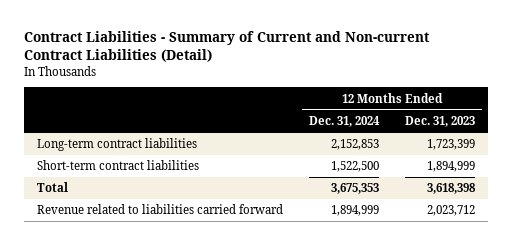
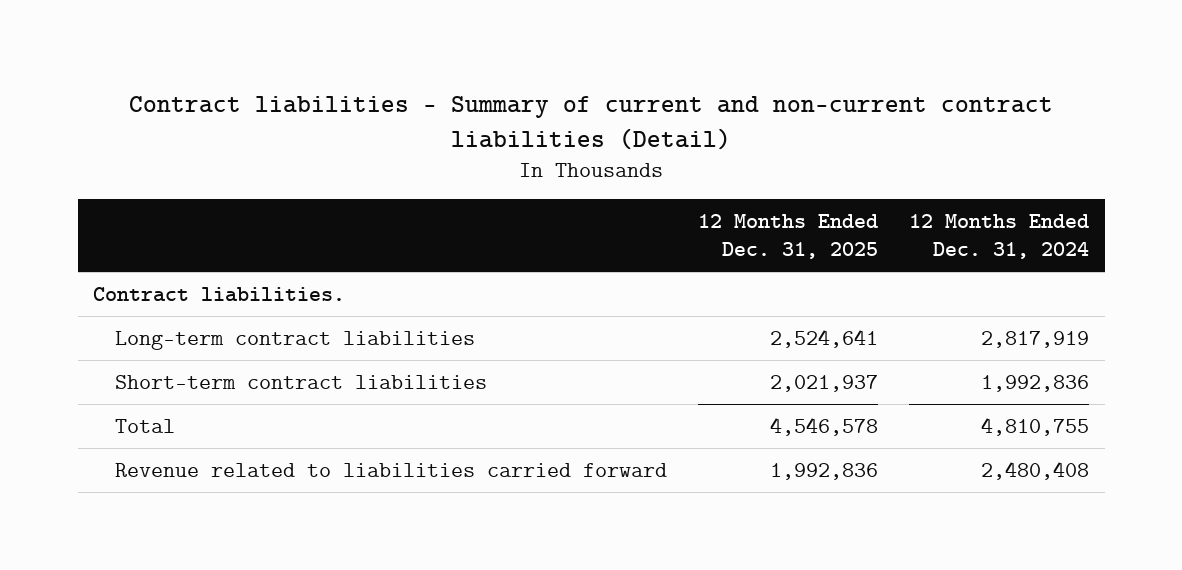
- Contract Liabilities - Summary of Current and Non-current Contract Liabilities (Detail)
+ Contract liabilities - Summary of current and non-current contract liabilities (Detail)
- | 12 Months Ended Dec. 31, 2024 | 12 Months Ended Dec. 31, 2023
+ | 12 Months Ended Dec. 31, 2025 | 12 Months Ended Dec. 31, 2024
- Long-term contract liabilities | 2,152,853 | 1,723,399
- Short-term contract liabilities | 1,522,500 | 1,894,999
- Total | 3,675,353 | 3,618,398
- Revenue related to liabilities carried forward | 1,894,999 | 2,023,712
+ Contract liabilities.
+ Long-term contract liabilities | 2,524,641 | 2,817,919
+ Short-term contract liabilities | 2,021,937 | 1,992,836
+ Total | 4,546,578 | 4,810,755
+ Revenue related to liabilities carried forward | 1,992,836 | 2,480,408

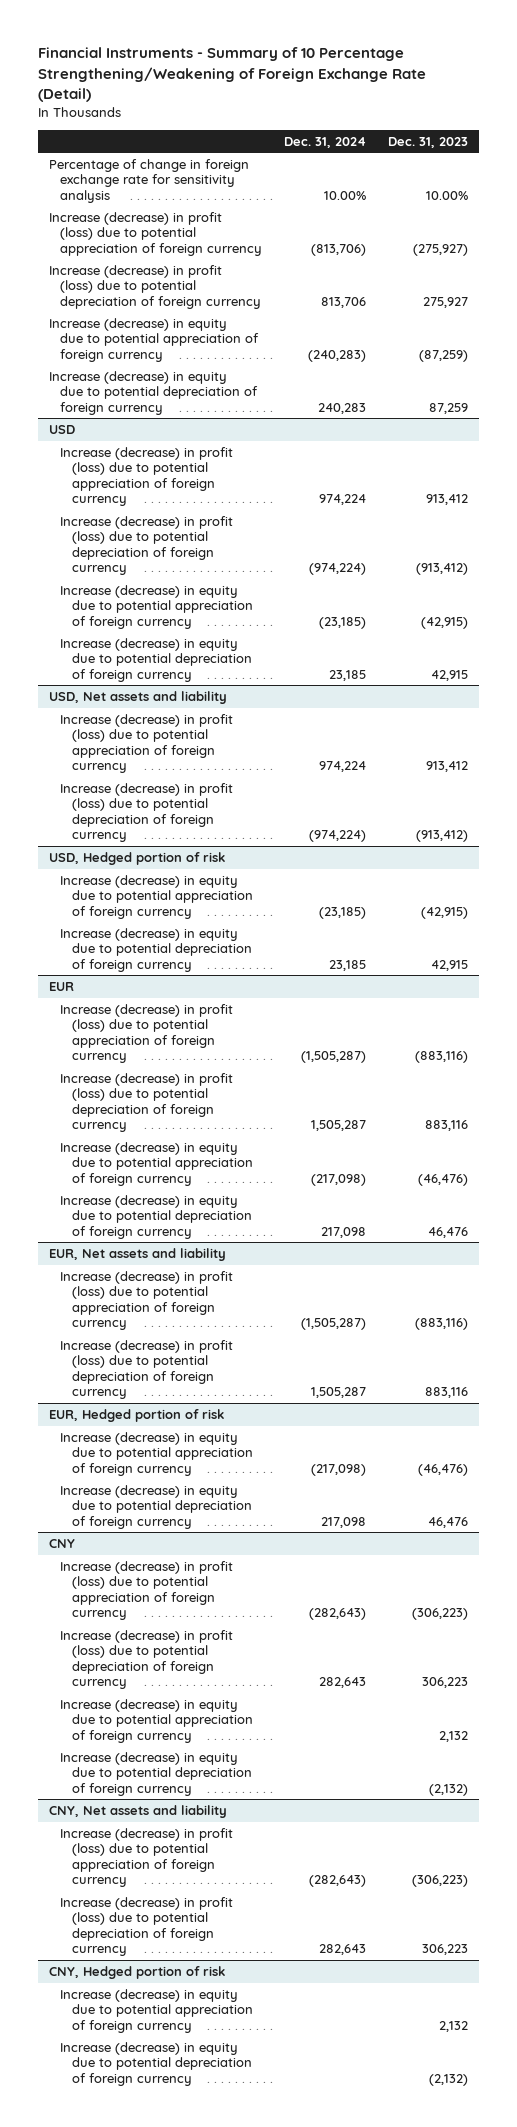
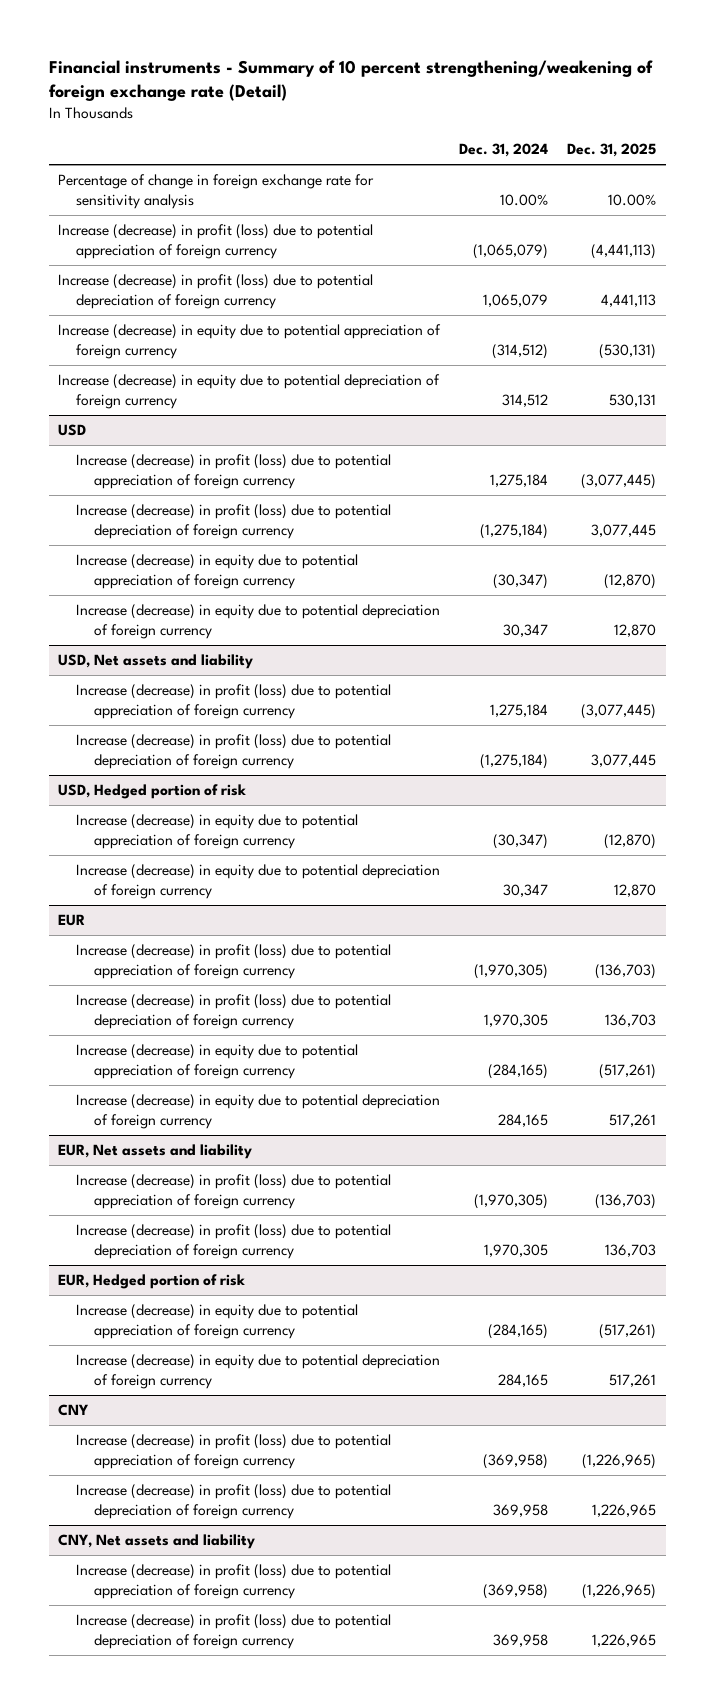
- Financial Instruments - Summary of 10 Percentage Strengthening/Weakening of Foreign Exchange Rate (Detail)
+ Financial instruments - Summary of 10 percent strengthening/weakening of foreign exchange rate (Detail)
- | Dec. 31, 2024 | Dec. 31, 2023
+ | Dec. 31, 2024 | Dec. 31, 2025
- Increase (decrease) in profit (loss) due to potential appreciation of foreign currency | (813,706) | (275,927)
- Increase (decrease) in profit (loss) due to potential depreciation of foreign currency | 813,706 | 275,927
- Increase (decrease) in equity due to potential appreciation of foreign currency | (240,283) | (87,259)
- Increase (decrease) in equity due to potential depreciation of foreign currency | 240,283 | 87,259
+ Increase (decrease) in profit (loss) due to potential appreciation of foreign currency | (1,065,079) | (4,441,113)
+ Increase (decrease) in profit (loss) due to potential depreciation of foreign currency | 1,065,079 | 4,441,113
+ Increase (decrease) in equity due to potential appreciation of foreign currency | (314,512) | (530,131)
+ Increase (decrease) in equity due to potential depreciation of foreign currency | 314,512 | 530,131
@ USD
- Increase (decrease) in profit (loss) due to potential appreciation of foreign currency | 974,224 | 913,412
- Increase (decrease) in profit (loss) due to potential depreciation of foreign currency | (974,224) | (913,412)
- Increase (decrease) in equity due to potential appreciation of foreign currency | (23,185) | (42,915)
- Increase (decrease) in equity due to potential depreciation of foreign currency | 23,185 | 42,915
+ Increase (decrease) in profit (loss) due to potential appreciation of foreign currency | 1,275,184 | (3,077,445)
+ Increase (decrease) in profit (loss) due to potential depreciation of foreign currency | (1,275,184) | 3,077,445
+ Increase (decrease) in equity due to potential appreciation of foreign currency | (30,347) | (12,870)
+ Increase (decrease) in equity due to potential depreciation of foreign currency | 30,347 | 12,870
@ USD, Net assets and liability
- Increase (decrease) in profit (loss) due to potential appreciation of foreign currency | 974,224 | 913,412
- Increase (decrease) in profit (loss) due to potential depreciation of foreign currency | (974,224) | (913,412)
+ Increase (decrease) in profit (loss) due to potential appreciation of foreign currency | 1,275,184 | (3,077,445)
+ Increase (decrease) in profit (loss) due to potential depreciation of foreign currency | (1,275,184) | 3,077,445
@ USD, Hedged portion of risk
- Increase (decrease) in equity due to potential appreciation of foreign currency | (23,185) | (42,915)
- Increase (decrease) in equity due to potential depreciation of foreign currency | 23,185 | 42,915
+ Increase (decrease) in equity due to potential appreciation of foreign currency | (30,347) | (12,870)
+ Increase (decrease) in equity due to potential depreciation of foreign currency | 30,347 | 12,870
@ EUR
- Increase (decrease) in profit (loss) due to potential appreciation of foreign currency | (1,505,287) | (883,116)
- Increase (decrease) in profit (loss) due to potential depreciation of foreign currency | 1,505,287 | 883,116
- Increase (decrease) in equity due to potential appreciation of foreign currency | (217,098) | (46,476)
- Increase (decrease) in equity due to potential depreciation of foreign currency | 217,098 | 46,476
+ Increase (decrease) in profit (loss) due to potential appreciation of foreign currency | (1,970,305) | (136,703)
+ Increase (decrease) in profit (loss) due to potential depreciation of foreign currency | 1,970,305 | 136,703
+ Increase (decrease) in equity due to potential appreciation of foreign currency | (284,165) | (517,261)
+ Increase (decrease) in equity due to potential depreciation of foreign currency | 284,165 | 517,261
@ EUR, Net assets and liability
- Increase (decrease) in profit (loss) due to potential appreciation of foreign currency | (1,505,287) | (883,116)
- Increase (decrease) in profit (loss) due to potential depreciation of foreign currency | 1,505,287 | 883,116
+ Increase (decrease) in profit (loss) due to potential appreciation of foreign currency | (1,970,305) | (136,703)
+ Increase (decrease) in profit (loss) due to potential depreciation of foreign currency | 1,970,305 | 136,703
@ EUR, Hedged portion of risk
- Increase (decrease) in equity due to potential appreciation of foreign currency | (217,098) | (46,476)
- Increase (decrease) in equity due to potential depreciation of foreign currency | 217,098 | 46,476
+ Increase (decrease) in equity due to potential appreciation of foreign currency | (284,165) | (517,261)
+ Increase (decrease) in equity due to potential depreciation of foreign currency | 284,165 | 517,261
@ CNY
- Increase (decrease) in profit (loss) due to potential appreciation of foreign currency | (282,643) | (306,223)
- Increase (decrease) in profit (loss) due to potential depreciation of foreign currency | 282,643 | 306,223
- Increase (decrease) in equity due to potential appreciation of foreign currency | | 2,132
- Increase (decrease) in equity due to potential depreciation of foreign currency | | (2,132)
+ Increase (decrease) in profit (loss) due to potential appreciation of foreign currency | (369,958) | (1,226,965)
+ Increase (decrease) in profit (loss) due to potential depreciation of foreign currency | 369,958 | 1,226,965
@ CNY, Net assets and liability
- Increase (decrease) in profit (loss) due to potential appreciation of foreign currency | (282,643) | (306,223)
- Increase (decrease) in profit (loss) due to potential depreciation of foreign currency | 282,643 | 306,223
- CNY, Hedged portion of risk
- Increase (decrease) in equity due to potential appreciation of foreign currency | | 2,132
- Increase (decrease) in equity due to potential depreciation of foreign currency | | (2,132)
@ CNY, Net assets and liability
+ Increase (decrease) in profit (loss) due to potential appreciation of foreign currency | (369,958) | (1,226,965)
+ Increase (decrease) in profit (loss) due to potential depreciation of foreign currency | 369,958 | 1,226,965

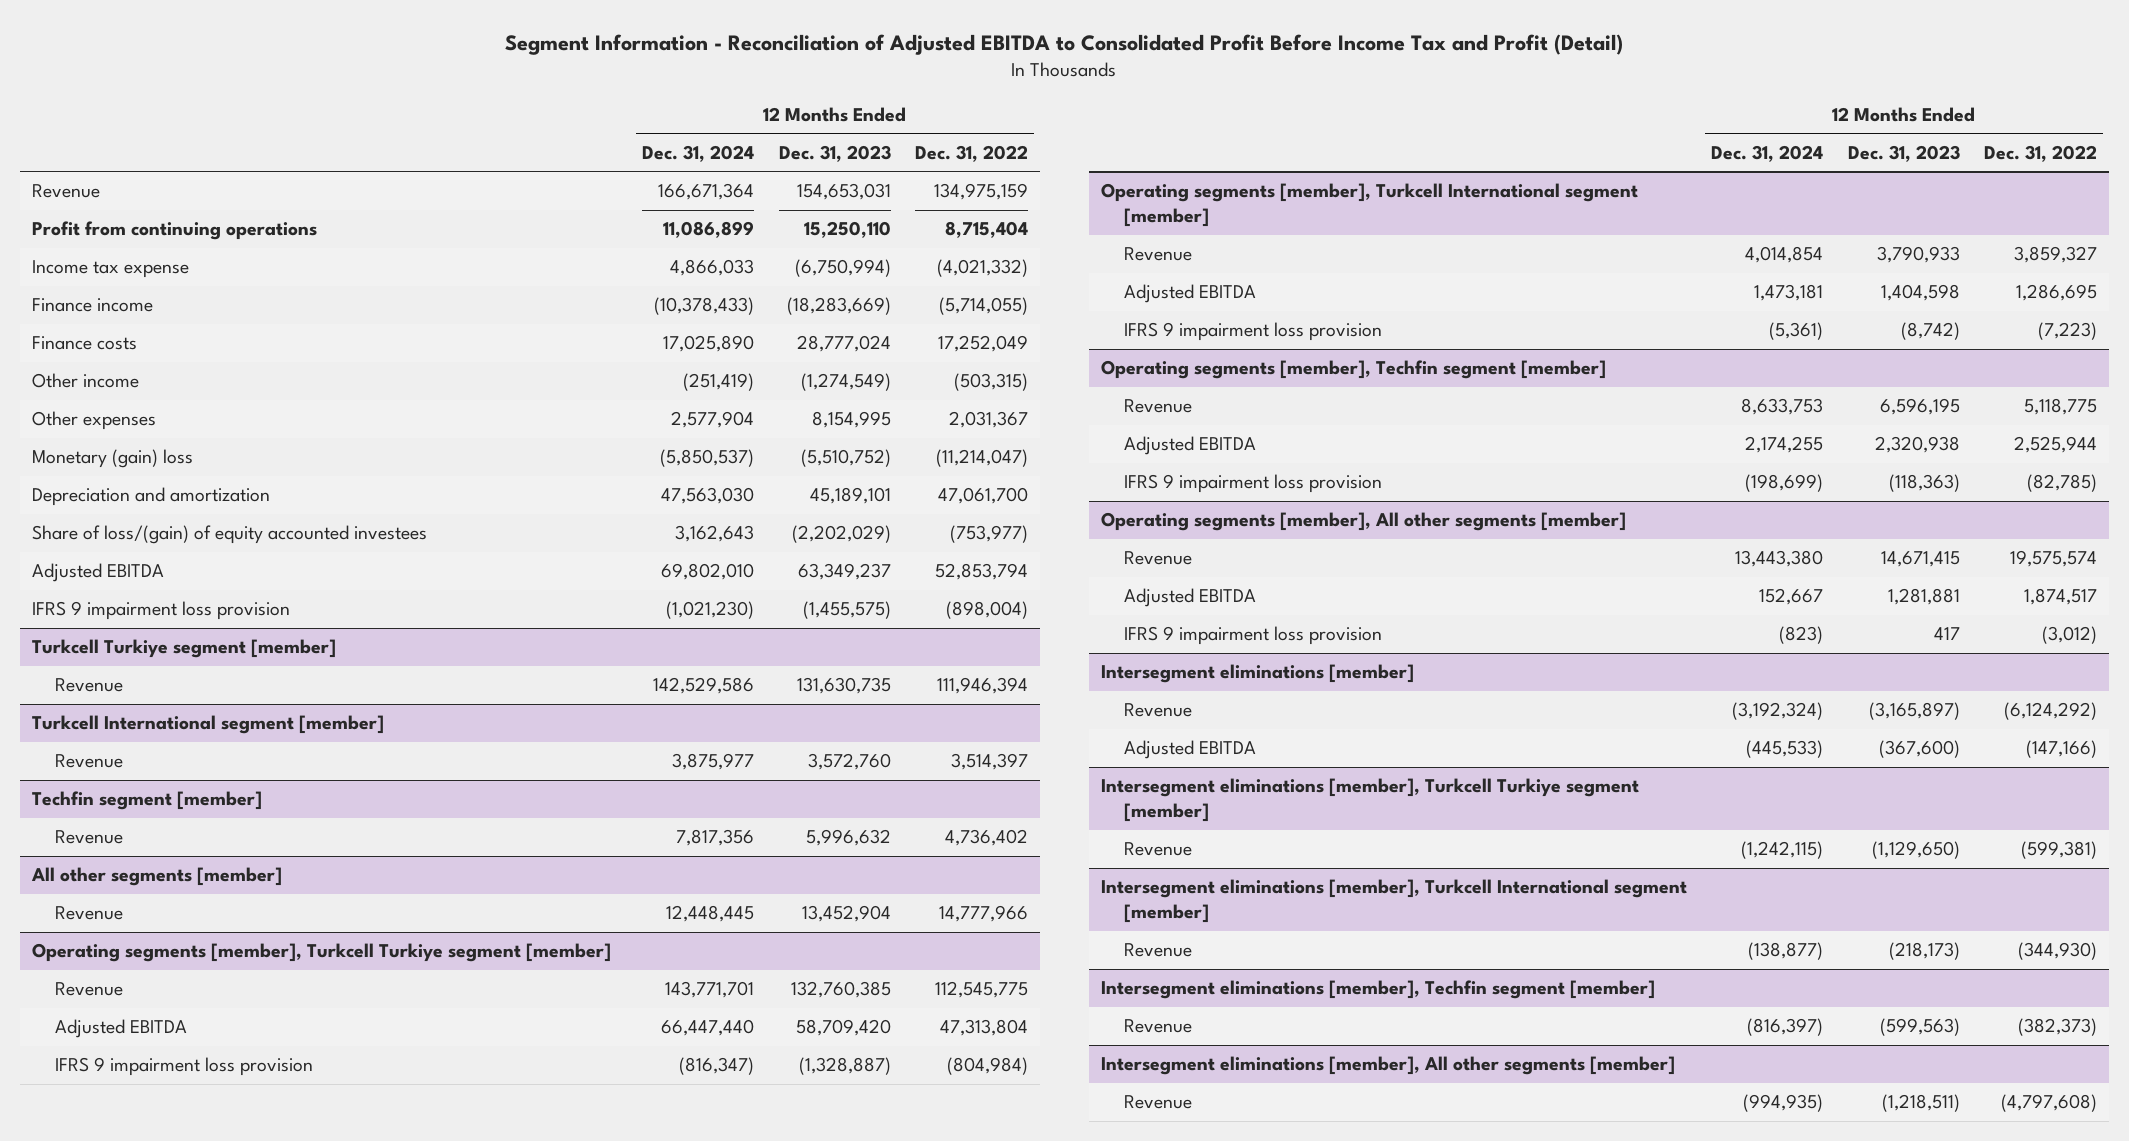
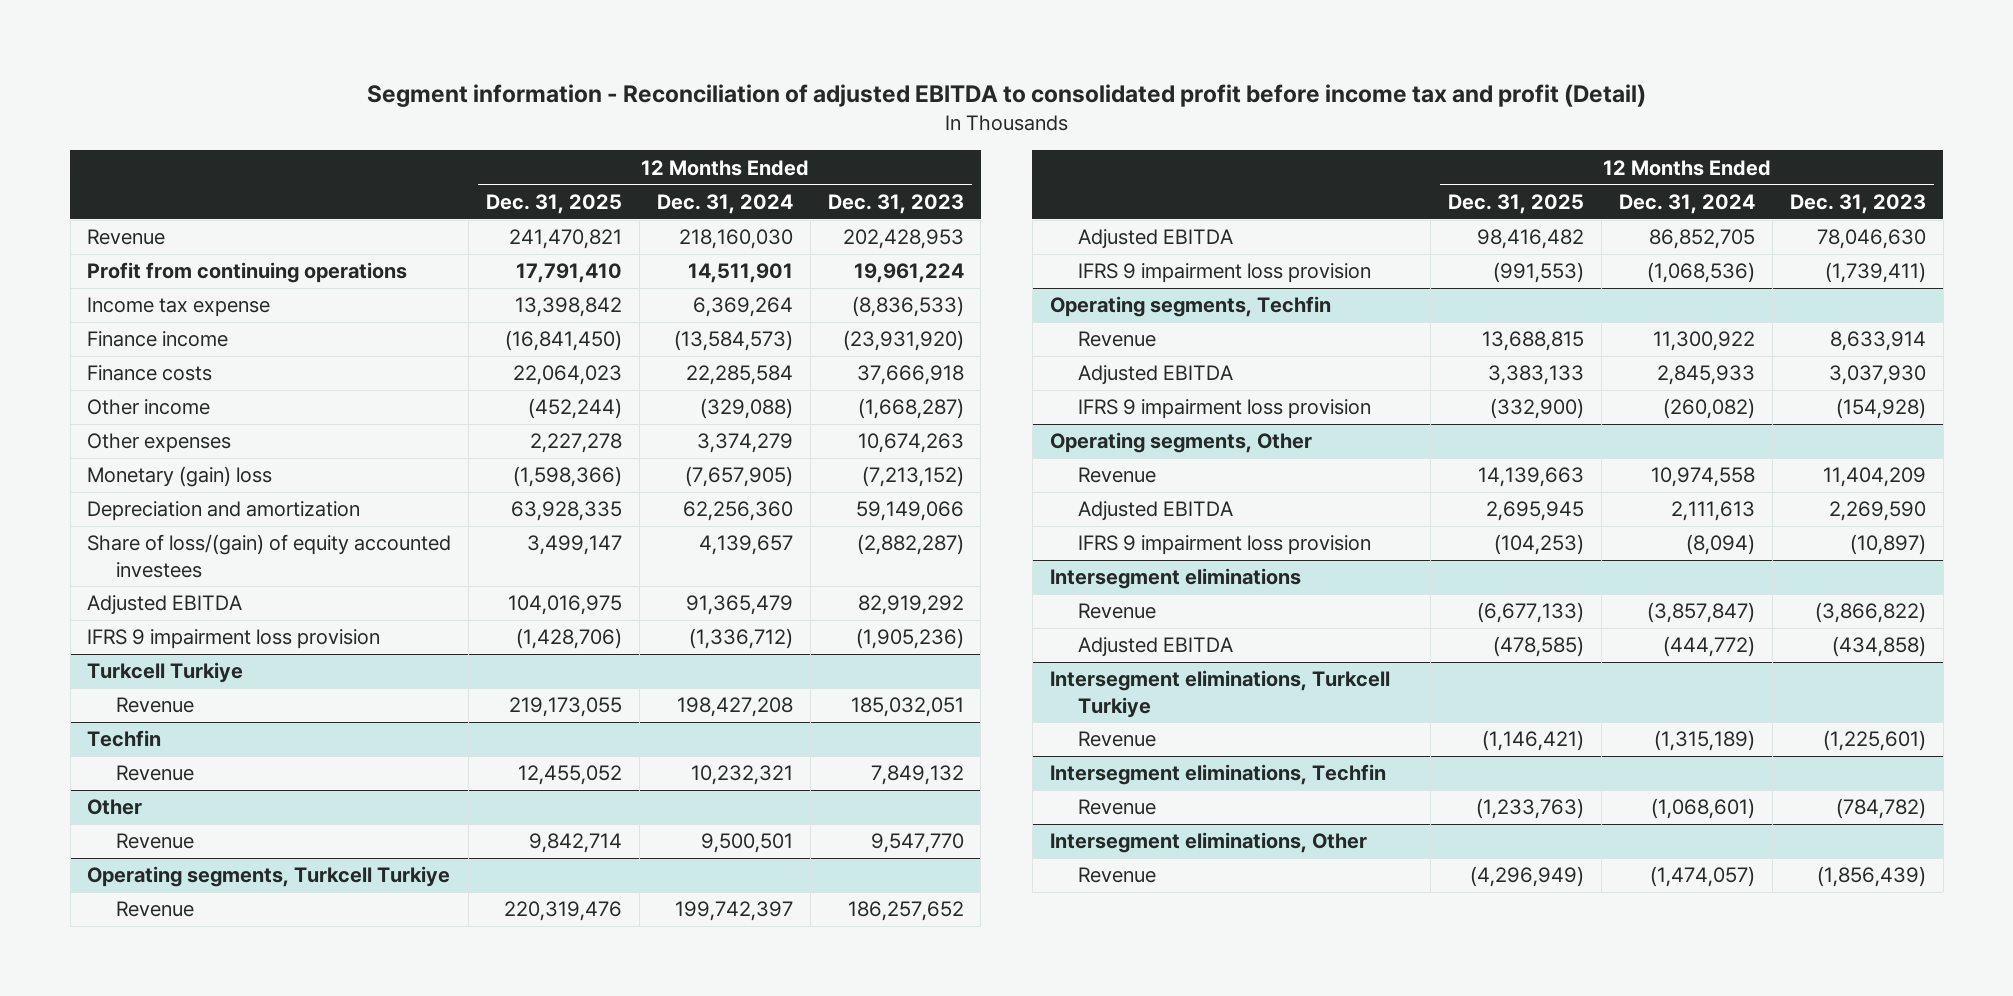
- Segment Information - Reconciliation of Adjusted EBITDA to Consolidated Profit Before Income Tax and Profit (Detail)
+ Segment information - Reconciliation of adjusted EBITDA to consolidated profit before income tax and profit (Detail)
- | 12 Months Ended Dec. 31, 2024 | 12 Months Ended Dec. 31, 2023 | 12 Months Ended Dec. 31, 2022
+ | 12 Months Ended Dec. 31, 2025 | 12 Months Ended Dec. 31, 2024 | 12 Months Ended Dec. 31, 2023
- Revenue | 166,671,364 | 154,653,031 | 134,975,159
- Profit from continuing operations | 11,086,899 | 15,250,110 | 8,715,404
- Income tax expense | 4,866,033 | (6,750,994) | (4,021,332)
- Finance income | (10,378,433) | (18,283,669) | (5,714,055)
- Finance costs | 17,025,890 | 28,777,024 | 17,252,049
- Other income | (251,419) | (1,274,549) | (503,315)
- Other expenses | 2,577,904 | 8,154,995 | 2,031,367
- Monetary (gain) loss | (5,850,537) | (5,510,752) | (11,214,047)
- Depreciation and amortization | 47,563,030 | 45,189,101 | 47,061,700
- Share of loss/(gain) of equity accounted investees | 3,162,643 | (2,202,029) | (753,977)
- Adjusted EBITDA | 69,802,010 | 63,349,237 | 52,853,794
- IFRS 9 impairment loss provision | (1,021,230) | (1,455,575) | (898,004)
- Turkcell Turkiye segment [member]
- Revenue | 142,529,586 | 131,630,735 | 111,946,394
- Turkcell International segment [member]
- Revenue | 3,875,977 | 3,572,760 | 3,514,397
- Techfin segment [member]
- Revenue | 7,817,356 | 5,996,632 | 4,736,402
- All other segments [member]
- Revenue | 12,448,445 | 13,452,904 | 14,777,966
- Operating segments [member], Turkcell Turkiye segment [member]
- Revenue | 143,771,701 | 132,760,385 | 112,545,775
- Adjusted EBITDA | 66,447,440 | 58,709,420 | 47,313,804
- IFRS 9 impairment loss provision | (816,347) | (1,328,887) | (804,984)
- Operating segments [member], Turkcell International segment [member]
- Revenue | 4,014,854 | 3,790,933 | 3,859,327
- Adjusted EBITDA | 1,473,181 | 1,404,598 | 1,286,695
- IFRS 9 impairment loss provision | (5,361) | (8,742) | (7,223)
- Operating segments [member], Techfin segment [member]
- Revenue | 8,633,753 | 6,596,195 | 5,118,775
- Adjusted EBITDA | 2,174,255 | 2,320,938 | 2,525,944
- IFRS 9 impairment loss provision | (198,699) | (118,363) | (82,785)
- Operating segments [member], All other segments [member]
- Revenue | 13,443,380 | 14,671,415 | 19,575,574
- Adjusted EBITDA | 152,667 | 1,281,881 | 1,874,517
- IFRS 9 impairment loss provision | (823) | 417 | (3,012)
- Intersegment eliminations [member]
- Revenue | (3,192,324) | (3,165,897) | (6,124,292)
- Adjusted EBITDA | (445,533) | (367,600) | (147,166)
- Intersegment eliminations [member], Turkcell Turkiye segment [member]
- Revenue | (1,242,115) | (1,129,650) | (599,381)
- Intersegment eliminations [member], Turkcell International segment [member]
- Revenue | (138,877) | (218,173) | (344,930)
- Intersegment eliminations [member], Techfin segment [member]
- Revenue | (816,397) | (599,563) | (382,373)
- Intersegment eliminations [member], All other segments [member]
- Revenue | (994,935) | (1,218,511) | (4,797,608)
+ Revenue | 241,470,821 | 218,160,030 | 202,428,953
+ Profit from continuing operations | 17,791,410 | 14,511,901 | 19,961,224
+ Income tax expense | 13,398,842 | 6,369,264 | (8,836,533)
+ Finance income | (16,841,450) | (13,584,573) | (23,931,920)
+ Finance costs | 22,064,023 | 22,285,584 | 37,666,918
+ Other income | (452,244) | (329,088) | (1,668,287)
+ Other expenses | 2,227,278 | 3,374,279 | 10,674,263
+ Monetary (gain) loss | (1,598,366) | (7,657,905) | (7,213,152)
+ Depreciation and amortization | 63,928,335 | 62,256,360 | 59,149,066
+ Share of loss/(gain) of equity accounted investees | 3,499,147 | 4,139,657 | (2,882,287)
+ Adjusted EBITDA | 104,016,975 | 91,365,479 | 82,919,292
+ IFRS 9 impairment loss provision | (1,428,706) | (1,336,712) | (1,905,236)
+ Turkcell Turkiye
+ Revenue | 219,173,055 | 198,427,208 | 185,032,051
+ Techfin
+ Revenue | 12,455,052 | 10,232,321 | 7,849,132
+ Other
+ Revenue | 9,842,714 | 9,500,501 | 9,547,770
+ Operating segments, Turkcell Turkiye
+ Revenue | 220,319,476 | 199,742,397 | 186,257,652
+ Adjusted EBITDA | 98,416,482 | 86,852,705 | 78,046,630
+ IFRS 9 impairment loss provision | (991,553) | (1,068,536) | (1,739,411)
+ Operating segments, Techfin
+ Revenue | 13,688,815 | 11,300,922 | 8,633,914
+ Adjusted EBITDA | 3,383,133 | 2,845,933 | 3,037,930
+ IFRS 9 impairment loss provision | (332,900) | (260,082) | (154,928)
+ Operating segments, Other
+ Revenue | 14,139,663 | 10,974,558 | 11,404,209
+ Adjusted EBITDA | 2,695,945 | 2,111,613 | 2,269,590
+ IFRS 9 impairment loss provision | (104,253) | (8,094) | (10,897)
+ Intersegment eliminations
+ Revenue | (6,677,133) | (3,857,847) | (3,866,822)
+ Adjusted EBITDA | (478,585) | (444,772) | (434,858)
+ Intersegment eliminations, Turkcell Turkiye
+ Revenue | (1,146,421) | (1,315,189) | (1,225,601)
+ Intersegment eliminations, Techfin
+ Revenue | (1,233,763) | (1,068,601) | (784,782)
+ Intersegment eliminations, Other
+ Revenue | (4,296,949) | (1,474,057) | (1,856,439)

